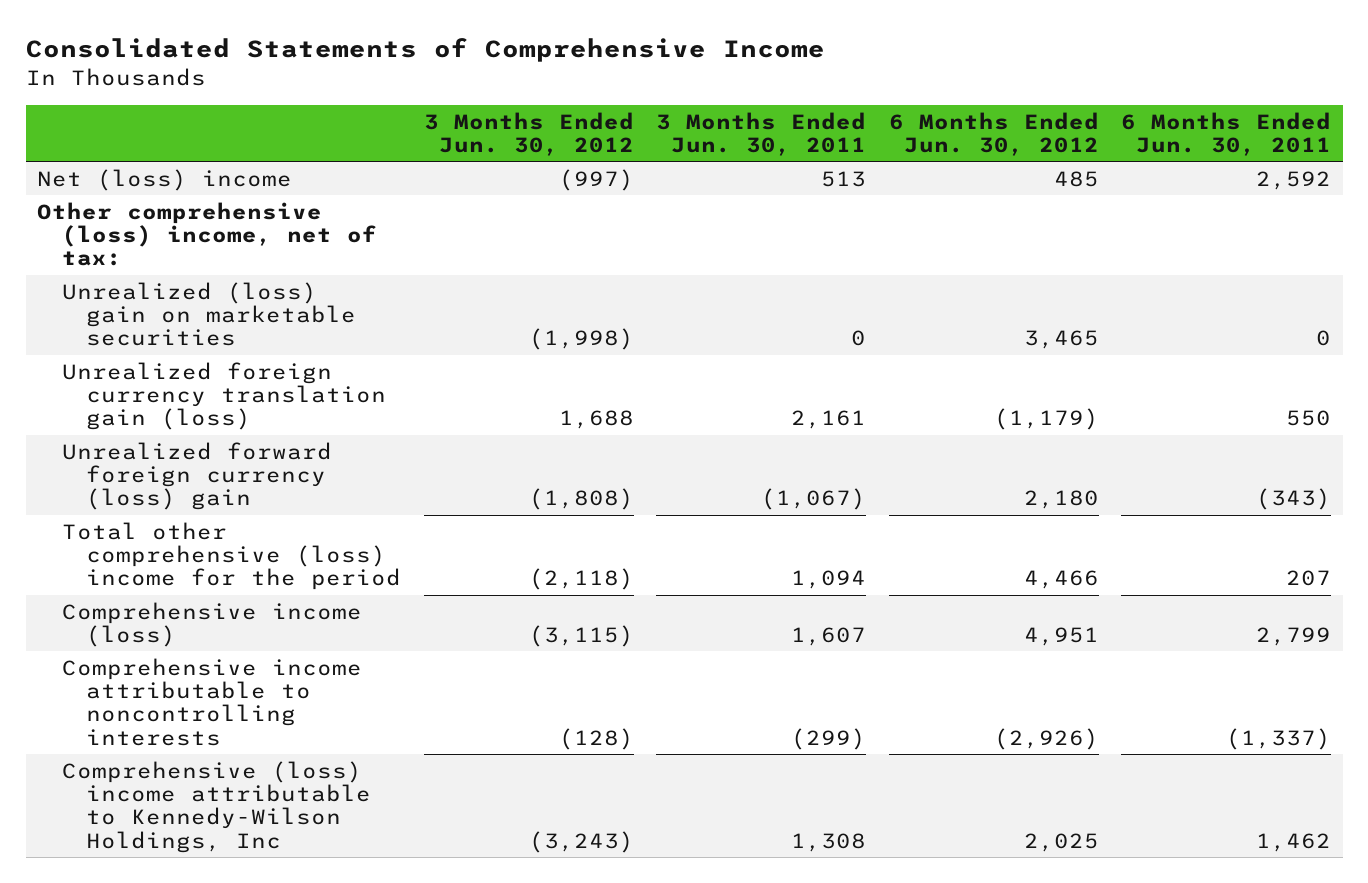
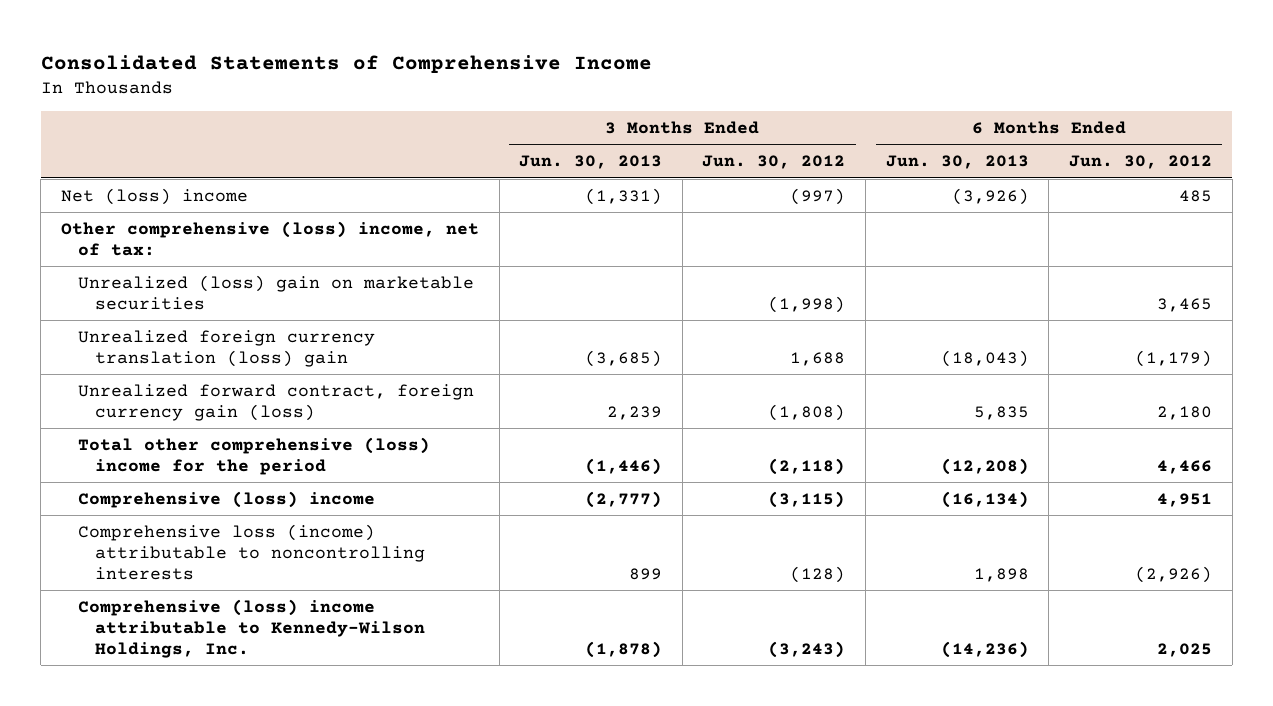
- | 3 Months Ended Jun. 30, 2012 | 3 Months Ended Jun. 30, 2011 | 6 Months Ended Jun. 30, 2012 | 6 Months Ended Jun. 30, 2011
+ | 3 Months Ended Jun. 30, 2013 | 3 Months Ended Jun. 30, 2012 | 6 Months Ended Jun. 30, 2013 | 6 Months Ended Jun. 30, 2012
- Unrealized foreign currency translation gain (loss) | 1,688 | 2,161 | (1,179) | 550
- Unrealized forward foreign currency (loss) gain | (1,808) | (1,067) | 2,180 | (343)
+ Unrealized foreign currency translation (loss) gain | (3,685) | 1,688 | (18,043) | (1,179)
+ Unrealized forward contract, foreign currency gain (loss) | 2,239 | (1,808) | 5,835 | 2,180
- Comprehensive income (loss) | (3,115) | 1,607 | 4,951 | 2,799
- Comprehensive income attributable to noncontrolling interests | (128) | (299) | (2,926) | (1,337)
- Comprehensive (loss) income attributable to Kennedy-Wilson Holdings, Inc | (3,243) | 1,308 | 2,025 | 1,462
+ Comprehensive (loss) income | (2,777) | (3,115) | (16,134) | 4,951
+ Comprehensive loss (income) attributable to noncontrolling interests | 899 | (128) | 1,898 | (2,926)
+ Comprehensive (loss) income attributable to Kennedy-Wilson Holdings, Inc. | (1,878) | (3,243) | (14,236) | 2,025

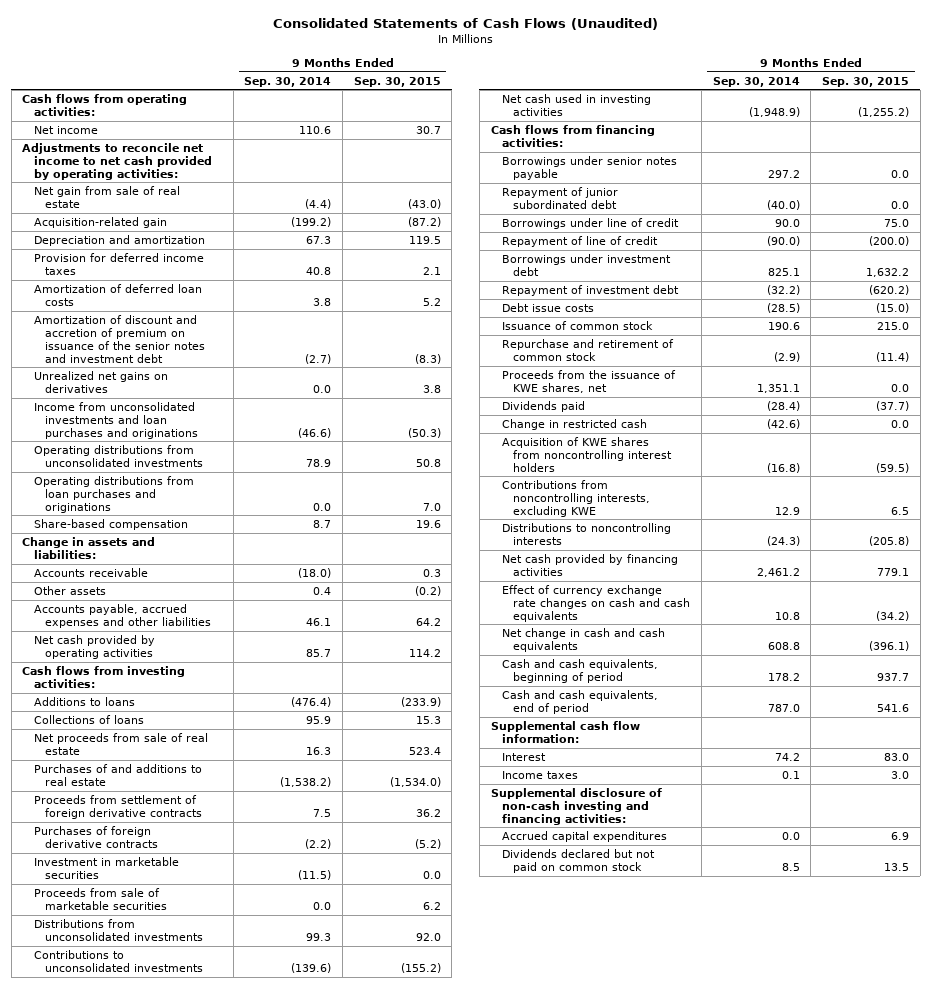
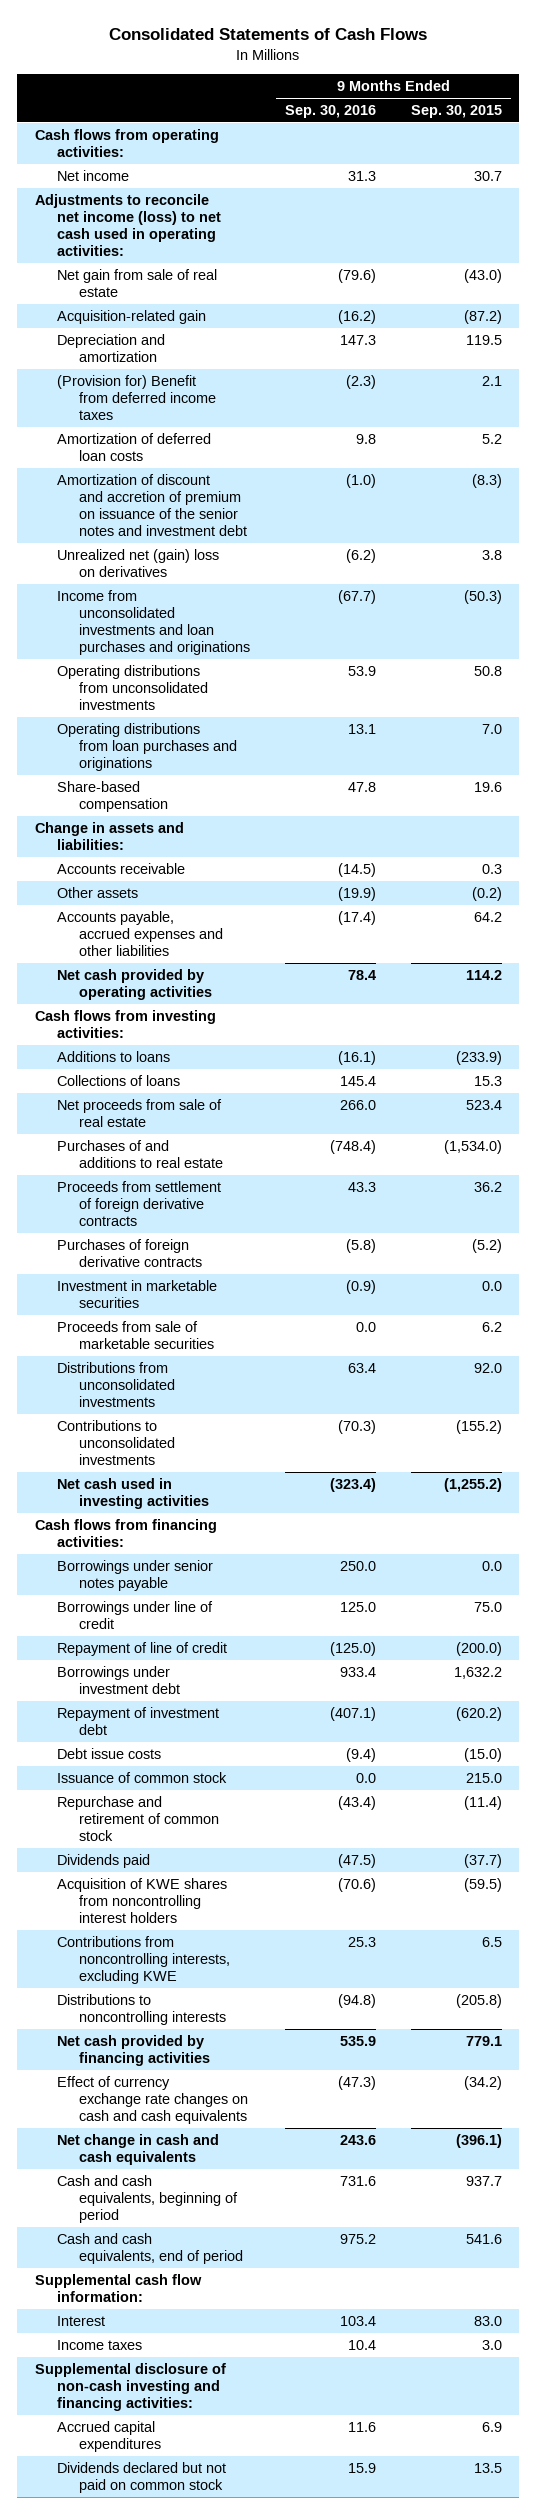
- Consolidated Statements of Cash Flows (Unaudited)
+ Consolidated Statements of Cash Flows
- | 9 Months Ended Sep. 30, 2014 | 9 Months Ended Sep. 30, 2015
+ | 9 Months Ended Sep. 30, 2016 | 9 Months Ended Sep. 30, 2015
- Adjustments to reconcile net income to net cash provided by operating activities:
+ Adjustments to reconcile net income (loss) to net cash used in operating activities:
- Provision for deferred income taxes | 40.8 | 2.1
+ (Provision for) Benefit from deferred income taxes | (2.3) | 2.1
- Unrealized net gains on derivatives | 0.0 | 3.8
+ Unrealized net (gain) loss on derivatives | (6.2) | 3.8
- Repayment of junior subordinated debt | (40.0) | 0.0
- Proceeds from the issuance of KWE shares, net | 1,351.1 | 0.0
- Change in restricted cash | (42.6) | 0.0

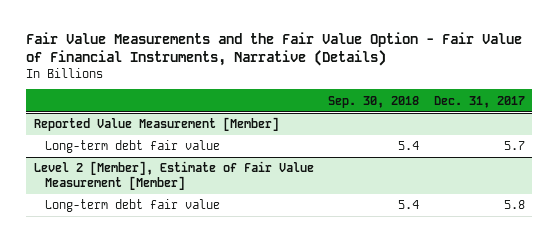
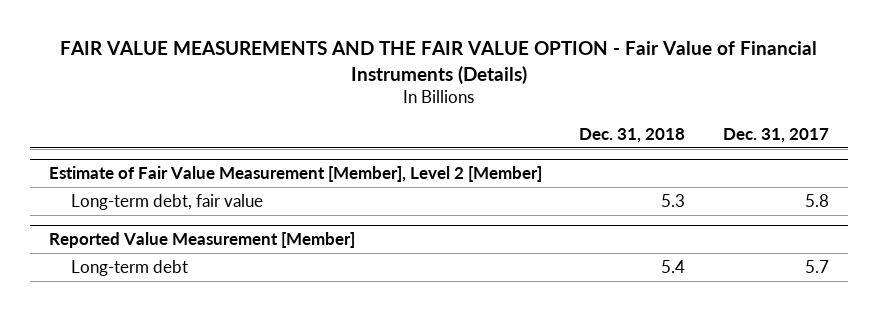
- Fair Value Measurements and the Fair Value Option - Fair Value of Financial Instruments, Narrative (Details)
+ FAIR VALUE MEASUREMENTS AND THE FAIR VALUE OPTION - Fair Value of Financial Instruments (Details)
- | Sep. 30, 2018 | Dec. 31, 2017
+ | Dec. 31, 2018 | Dec. 31, 2017
+ Estimate of Fair Value Measurement [Member], Level 2 [Member]
+ Long-term debt, fair value | 5.3 | 5.8
@ Reported Value Measurement [Member]
- Long-term debt fair value | 5.4 | 5.7
- Level 2 [Member], Estimate of Fair Value Measurement [Member]
- Long-term debt fair value | 5.4 | 5.8
@ Reported Value Measurement [Member]
+ Long-term debt | 5.4 | 5.7

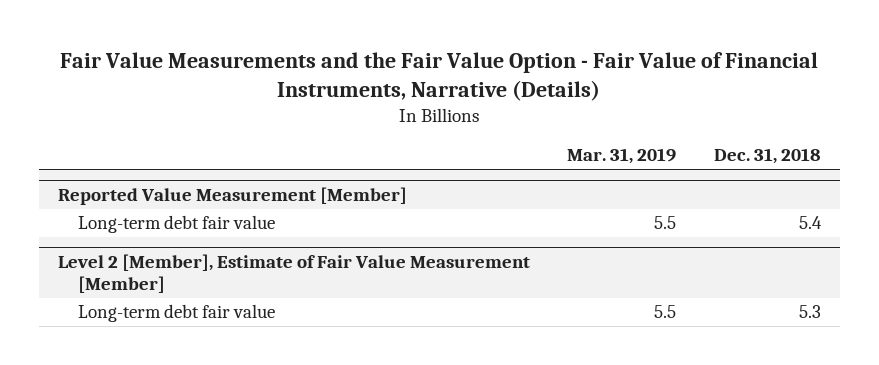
- FAIR VALUE MEASUREMENTS AND THE FAIR VALUE OPTION - Fair Value of Financial Instruments (Details)
+ Fair Value Measurements and the Fair Value Option - Fair Value of Financial Instruments, Narrative (Details)
- | Dec. 31, 2018 | Dec. 31, 2017
+ | Mar. 31, 2019 | Dec. 31, 2018
- Estimate of Fair Value Measurement [Member], Level 2 [Member]
- Long-term debt, fair value | 5.3 | 5.8
@ Reported Value Measurement [Member]
- Long-term debt | 5.4 | 5.7
+ Long-term debt fair value | 5.5 | 5.4
+ Level 2 [Member], Estimate of Fair Value Measurement [Member]
+ Long-term debt fair value | 5.5 | 5.3

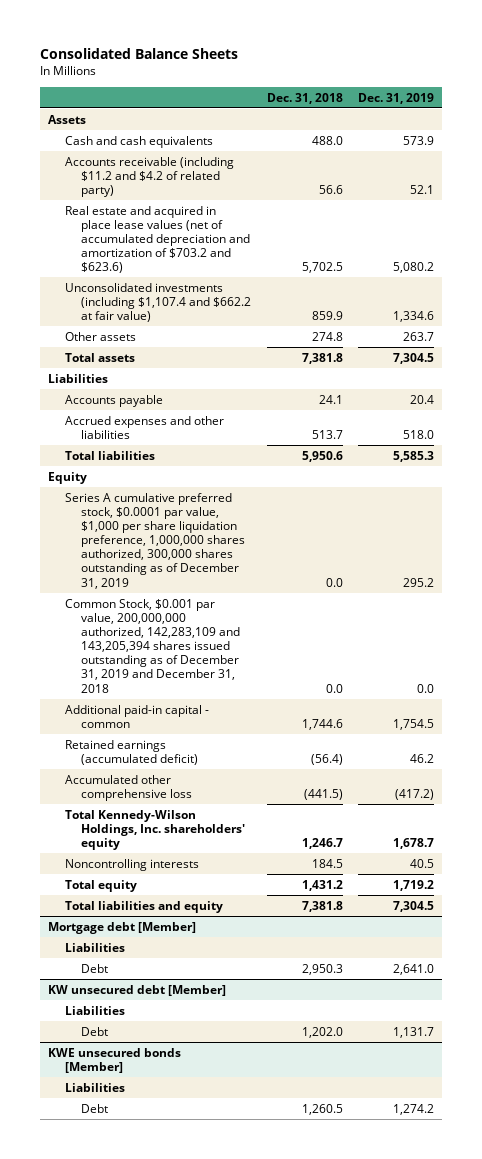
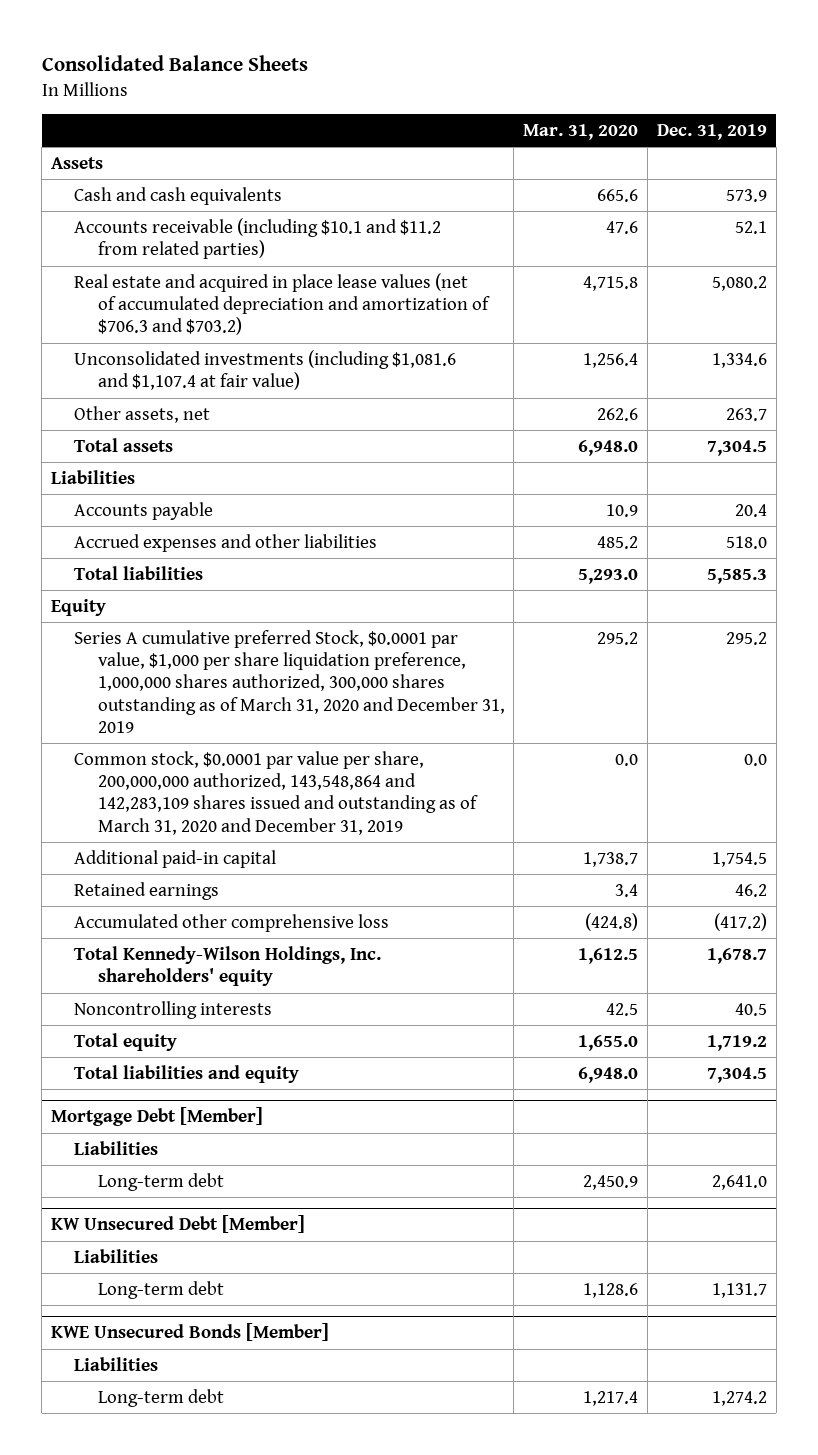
- | Dec. 31, 2018 | Dec. 31, 2019
+ | Mar. 31, 2020 | Dec. 31, 2019
- Accounts receivable (including $11.2 and $4.2 of related party) | 56.6 | 52.1
- Real estate and acquired in place lease values (net of accumulated depreciation and amortization of $703.2 and $623.6) | 5,702.5 | 5,080.2
- Unconsolidated investments (including $1,107.4 and $662.2 at fair value) | 859.9 | 1,334.6
- Other assets | 274.8 | 263.7
+ Accounts receivable (including $10.1 and $11.2 from related parties) | 47.6 | 52.1
+ Real estate and acquired in place lease values (net of accumulated depreciation and amortization of $706.3 and $703.2) | 4,715.8 | 5,080.2
+ Unconsolidated investments (including $1,081.6 and $1,107.4 at fair value) | 1,256.4 | 1,334.6
+ Other assets, net | 262.6 | 263.7
- Series A cumulative preferred stock, $0.0001 par value, $1,000 per share liquidation preference, 1,000,000 shares authorized, 300,000 shares outstanding as of December 31, 2019 | 0.0 | 295.2
- Common Stock, $0.001 par value, 200,000,000 authorized, 142,283,109 and 143,205,394 shares issued outstanding as of December 31, 2019 and December 31, 2018 | 0.0 | 0.0
- Additional paid-in capital - common | 1,744.6 | 1,754.5
- Retained earnings (accumulated deficit) | (56.4) | 46.2
+ Series A cumulative preferred Stock, $0.0001 par value, $1,000 per share liquidation preference, 1,000,000 shares authorized, 300,000 shares outstanding as of March 31, 2020 and December 31, 2019 | 295.2 | 295.2
+ Common stock, $0.0001 par value per share, 200,000,000 authorized, 143,548,864 and 142,283,109 shares issued and outstanding as of March 31, 2020 and December 31, 2019 | 0.0 | 0.0
+ Additional paid-in capital | 1,738.7 | 1,754.5
+ Retained earnings | 3.4 | 46.2
- Mortgage debt [Member]
+ Mortgage Debt [Member]
- Debt | 2,950.3 | 2,641.0
- KW unsecured debt [Member]
+ Long-term debt | 2,450.9 | 2,641.0
+ KW Unsecured Debt [Member]
- Debt | 1,202.0 | 1,131.7
- KWE unsecured bonds [Member]
+ Long-term debt | 1,128.6 | 1,131.7
+ KWE Unsecured Bonds [Member]
- Debt | 1,260.5 | 1,274.2
+ Long-term debt | 1,217.4 | 1,274.2

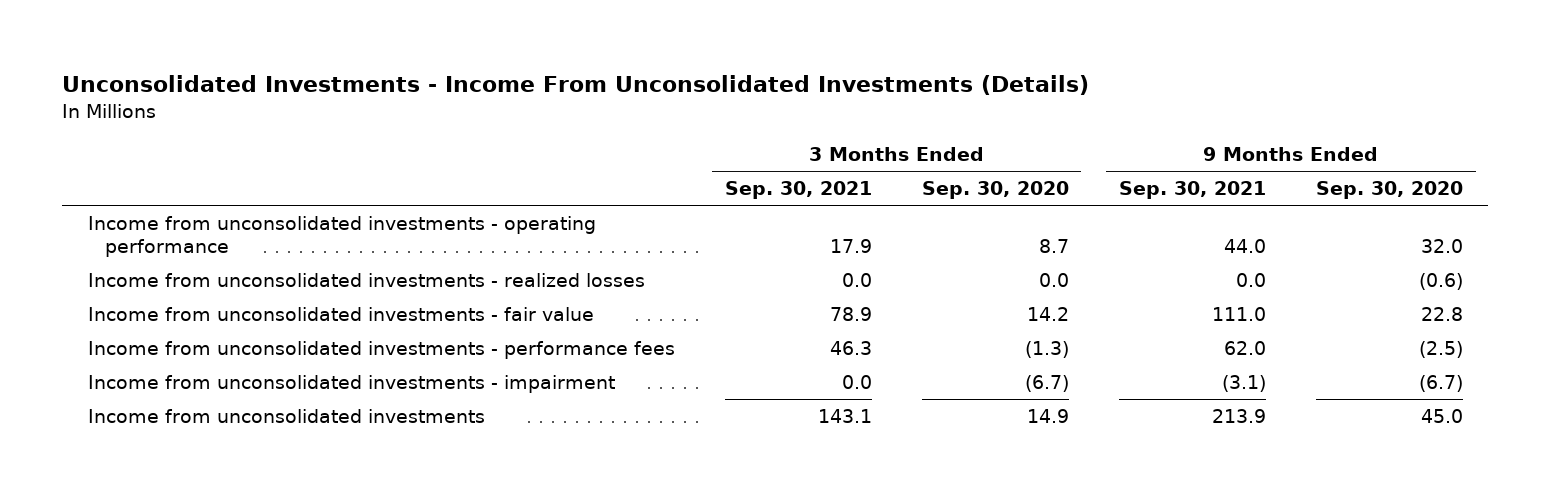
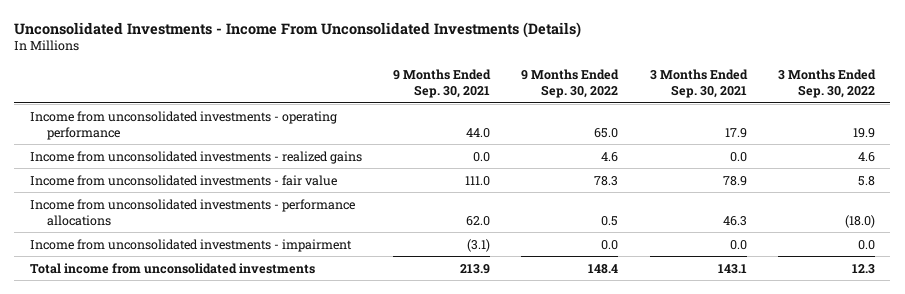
- | 3 Months Ended Sep. 30, 2021 | 3 Months Ended Sep. 30, 2020 | 9 Months Ended Sep. 30, 2021 | 9 Months Ended Sep. 30, 2020
+ | 9 Months Ended Sep. 30, 2021 | 9 Months Ended Sep. 30, 2022 | 3 Months Ended Sep. 30, 2021 | 3 Months Ended Sep. 30, 2022
- Income from unconsolidated investments - realized losses | 0.0 | 0.0 | 0.0 | (0.6)
+ Income from unconsolidated investments - realized gains | 0.0 | 4.6 | 0.0 | 4.6
- Income from unconsolidated investments - performance fees | 46.3 | (1.3) | 62.0 | (2.5)
+ Income from unconsolidated investments - performance allocations | 62.0 | 0.5 | 46.3 | (18.0)
- Income from unconsolidated investments | 143.1 | 14.9 | 213.9 | 45.0
+ Total income from unconsolidated investments | 213.9 | 148.4 | 143.1 | 12.3

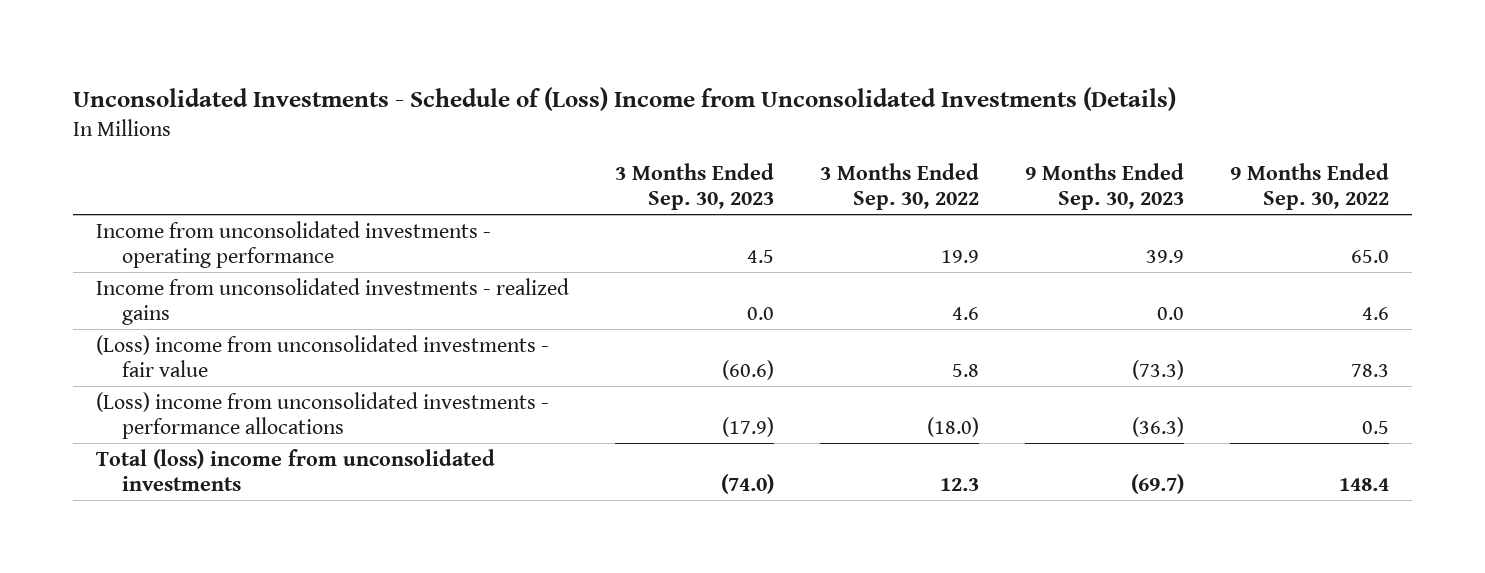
- Unconsolidated Investments - Income From Unconsolidated Investments (Details)
+ Unconsolidated Investments - Schedule of (Loss) Income from Unconsolidated Investments (Details)
- | 9 Months Ended Sep. 30, 2021 | 9 Months Ended Sep. 30, 2022 | 3 Months Ended Sep. 30, 2021 | 3 Months Ended Sep. 30, 2022
+ | 3 Months Ended Sep. 30, 2023 | 3 Months Ended Sep. 30, 2022 | 9 Months Ended Sep. 30, 2023 | 9 Months Ended Sep. 30, 2022
- Income from unconsolidated investments - fair value | 111.0 | 78.3 | 78.9 | 5.8
- Income from unconsolidated investments - performance allocations | 62.0 | 0.5 | 46.3 | (18.0)
- Income from unconsolidated investments - impairment | (3.1) | 0.0 | 0.0 | 0.0
- Total income from unconsolidated investments | 213.9 | 148.4 | 143.1 | 12.3
+ (Loss) income from unconsolidated investments - fair value | (60.6) | 5.8 | (73.3) | 78.3
+ (Loss) income from unconsolidated investments - performance allocations | (17.9) | (18.0) | (36.3) | 0.5
+ Total (loss) income from unconsolidated investments | (74.0) | 12.3 | (69.7) | 148.4

